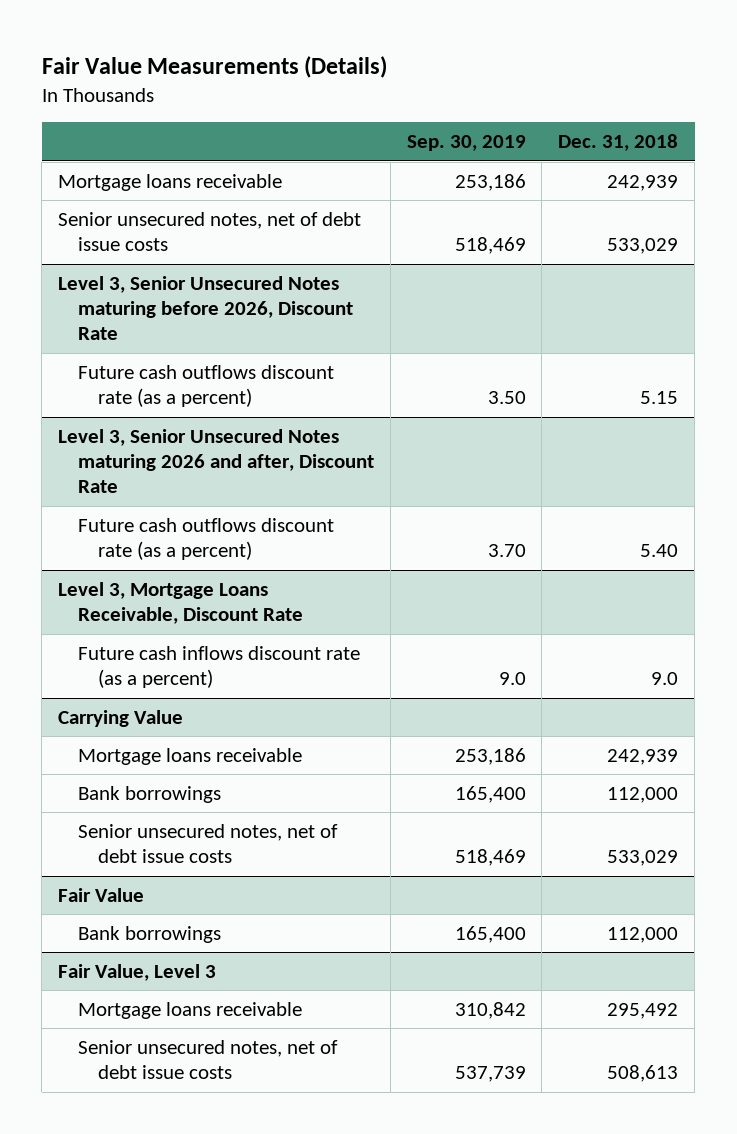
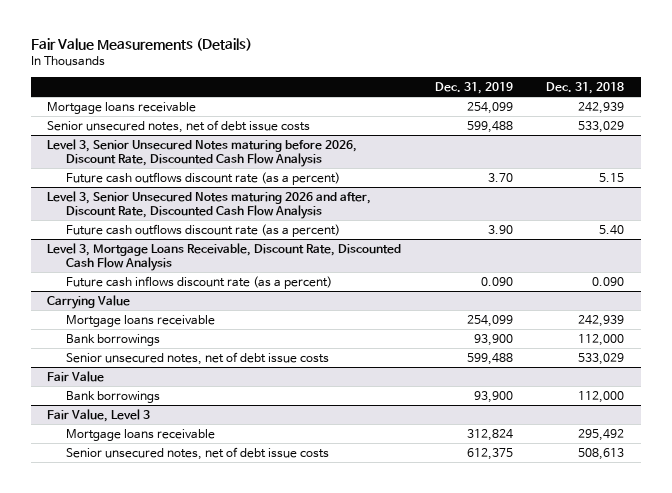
- | Sep. 30, 2019 | Dec. 31, 2018
+ | Dec. 31, 2019 | Dec. 31, 2018
- Level 3, Senior Unsecured Notes maturing before 2026, Discount Rate
+ Level 3, Senior Unsecured Notes maturing before 2026, Discount Rate, Discounted Cash Flow Analysis
- Level 3, Senior Unsecured Notes maturing 2026 and after, Discount Rate
+ Level 3, Senior Unsecured Notes maturing 2026 and after, Discount Rate, Discounted Cash Flow Analysis
- Level 3, Mortgage Loans Receivable, Discount Rate
- Future cash inflows discount rate (as a percent) | 9.0 | 9.0
+ Level 3, Mortgage Loans Receivable, Discount Rate, Discounted Cash Flow Analysis
+ Future cash inflows discount rate (as a percent) | 0.090 | 0.090

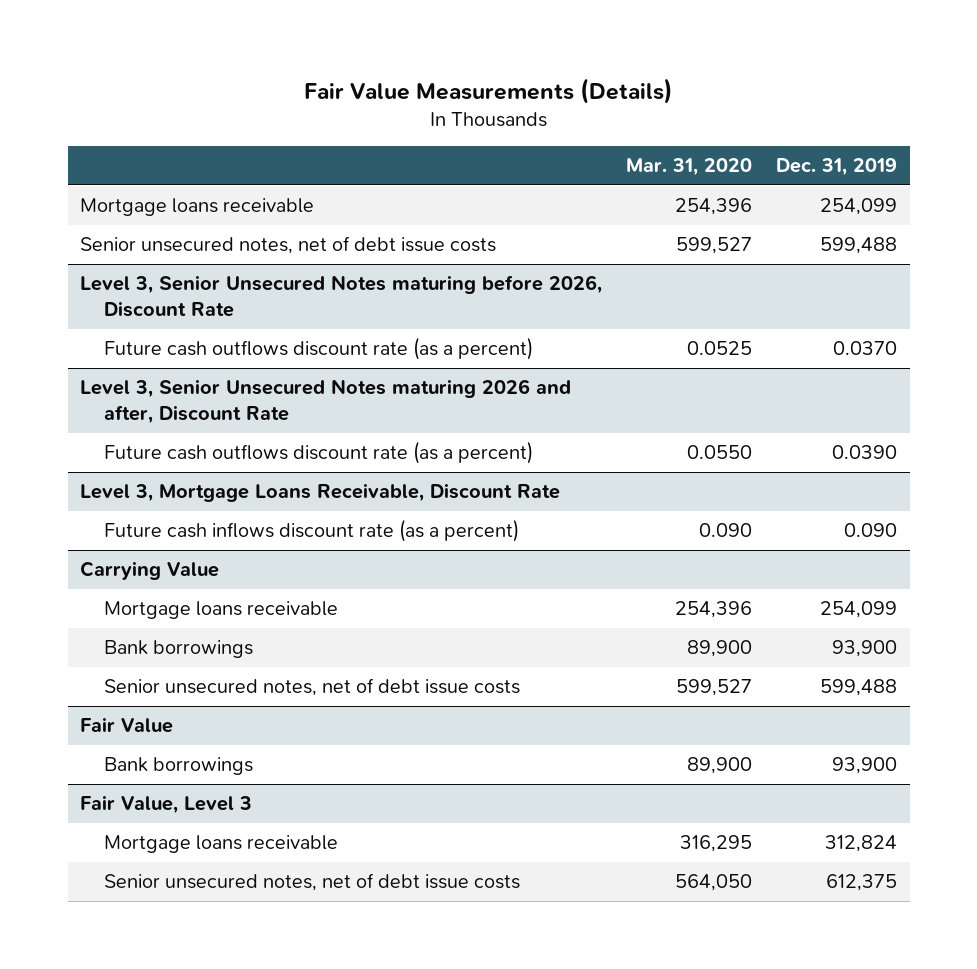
- | Dec. 31, 2019 | Dec. 31, 2018
+ | Mar. 31, 2020 | Dec. 31, 2019
- Level 3, Senior Unsecured Notes maturing before 2026, Discount Rate, Discounted Cash Flow Analysis
- Future cash outflows discount rate (as a percent) | 3.70 | 5.15
- Level 3, Senior Unsecured Notes maturing 2026 and after, Discount Rate, Discounted Cash Flow Analysis
- Future cash outflows discount rate (as a percent) | 3.90 | 5.40
- Level 3, Mortgage Loans Receivable, Discount Rate, Discounted Cash Flow Analysis
+ Level 3, Senior Unsecured Notes maturing before 2026, Discount Rate
+ Future cash outflows discount rate (as a percent) | 0.0525 | 0.0370
+ Level 3, Senior Unsecured Notes maturing 2026 and after, Discount Rate
+ Future cash outflows discount rate (as a percent) | 0.0550 | 0.0390
+ Level 3, Mortgage Loans Receivable, Discount Rate

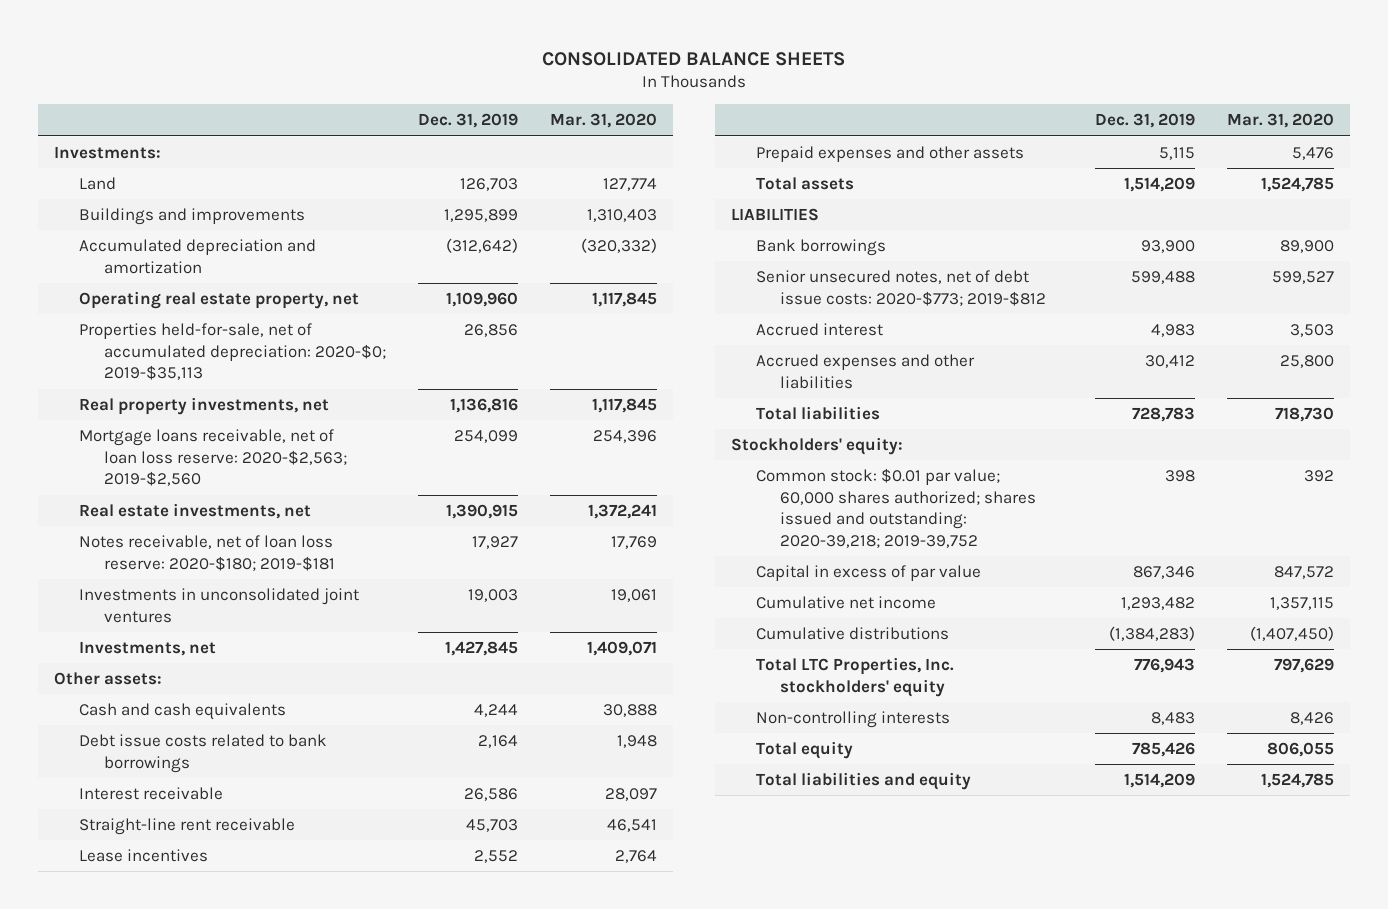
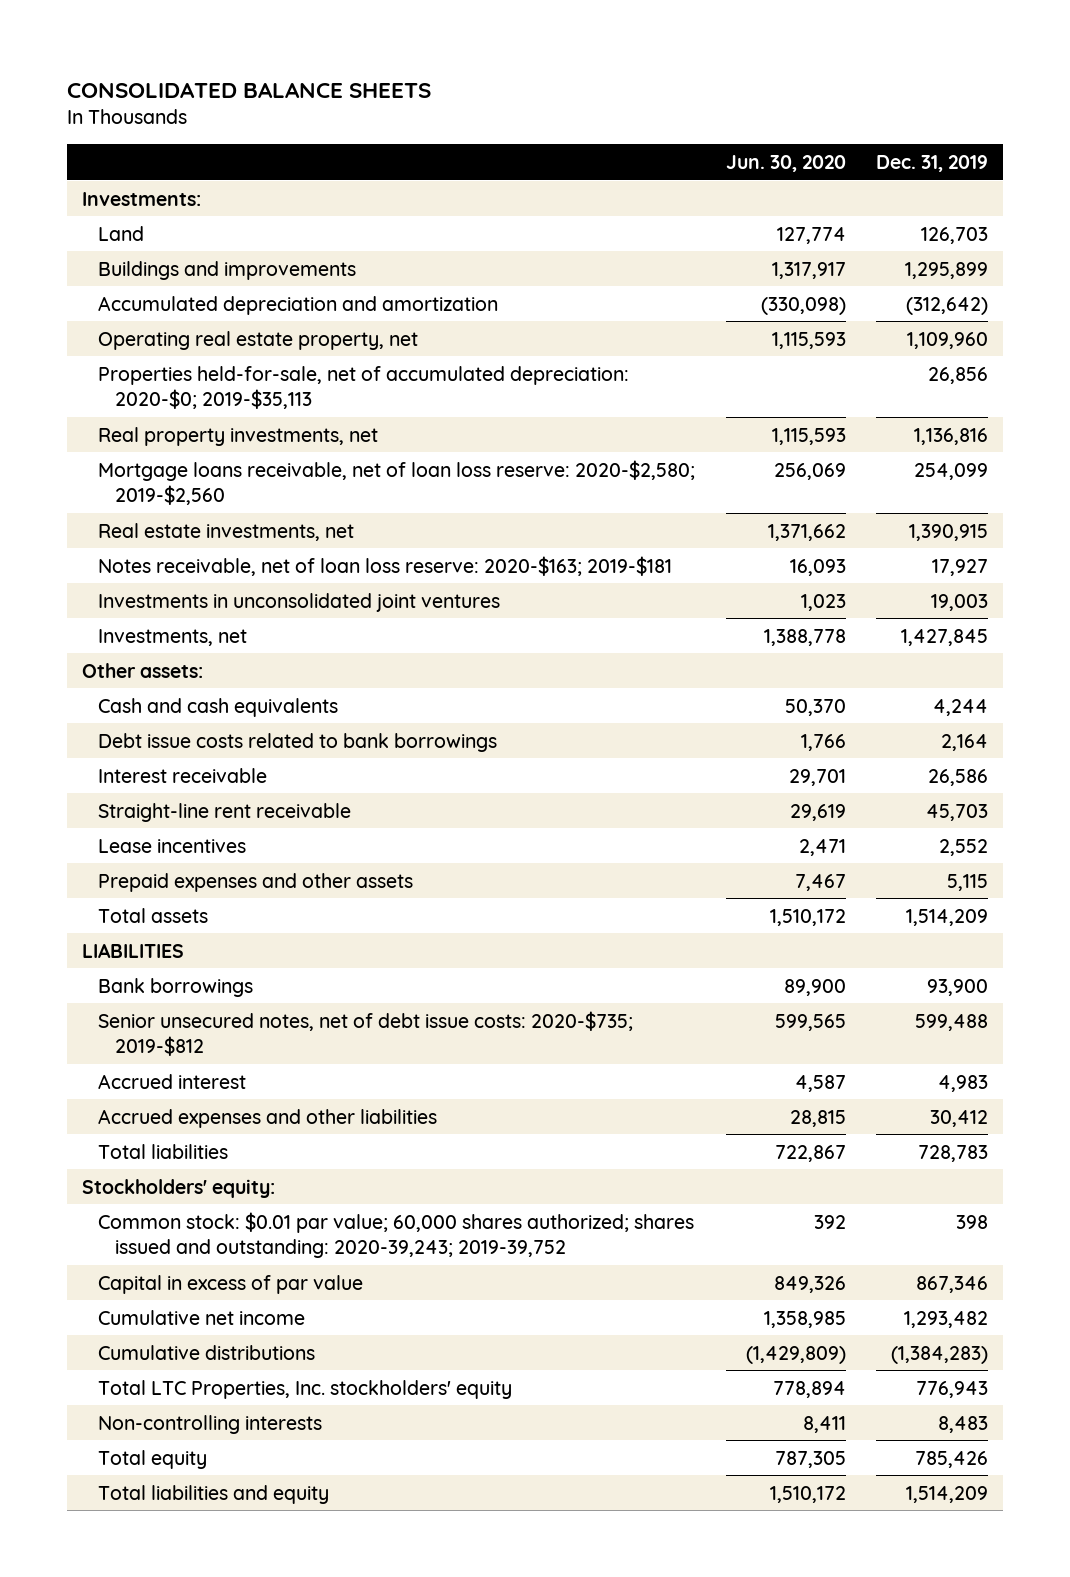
- | Dec. 31, 2019 | Mar. 31, 2020
+ | Jun. 30, 2020 | Dec. 31, 2019
- Mortgage loans receivable, net of loan loss reserve: 2020-$2,563; 2019-$2,560 | 254,099 | 254,396
+ Mortgage loans receivable, net of loan loss reserve: 2020-$2,580; 2019-$2,560 | 256,069 | 254,099
- Notes receivable, net of loan loss reserve: 2020-$180; 2019-$181 | 17,927 | 17,769
+ Notes receivable, net of loan loss reserve: 2020-$163; 2019-$181 | 16,093 | 17,927
- Senior unsecured notes, net of debt issue costs: 2020-$773; 2019-$812 | 599,488 | 599,527
+ Senior unsecured notes, net of debt issue costs: 2020-$735; 2019-$812 | 599,565 | 599,488
- Common stock: $0.01 par value; 60,000 shares authorized; shares issued and outstanding: 2020-39,218; 2019-39,752 | 398 | 392
+ Common stock: $0.01 par value; 60,000 shares authorized; shares issued and outstanding: 2020-39,243; 2019-39,752 | 392 | 398

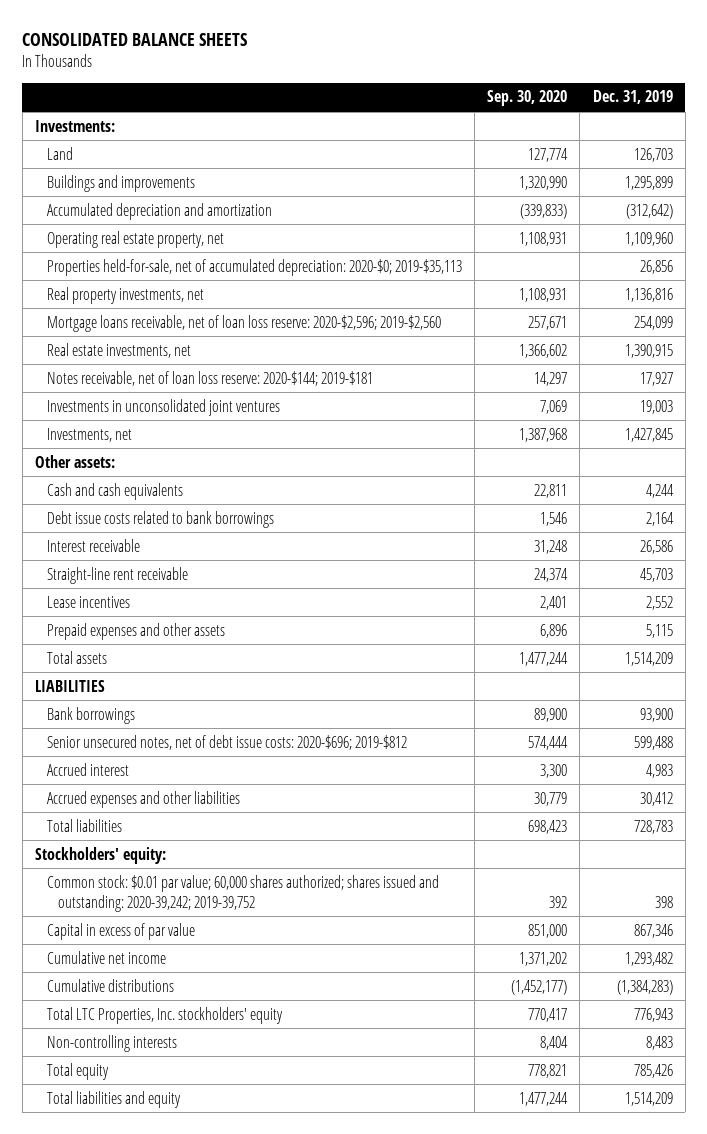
- | Jun. 30, 2020 | Dec. 31, 2019
+ | Sep. 30, 2020 | Dec. 31, 2019
- Mortgage loans receivable, net of loan loss reserve: 2020-$2,580; 2019-$2,560 | 256,069 | 254,099
+ Mortgage loans receivable, net of loan loss reserve: 2020-$2,596; 2019-$2,560 | 257,671 | 254,099
- Notes receivable, net of loan loss reserve: 2020-$163; 2019-$181 | 16,093 | 17,927
+ Notes receivable, net of loan loss reserve: 2020-$144; 2019-$181 | 14,297 | 17,927
- Senior unsecured notes, net of debt issue costs: 2020-$735; 2019-$812 | 599,565 | 599,488
+ Senior unsecured notes, net of debt issue costs: 2020-$696; 2019-$812 | 574,444 | 599,488
- Common stock: $0.01 par value; 60,000 shares authorized; shares issued and outstanding: 2020-39,243; 2019-39,752 | 392 | 398
+ Common stock: $0.01 par value; 60,000 shares authorized; shares issued and outstanding: 2020-39,242; 2019-39,752 | 392 | 398

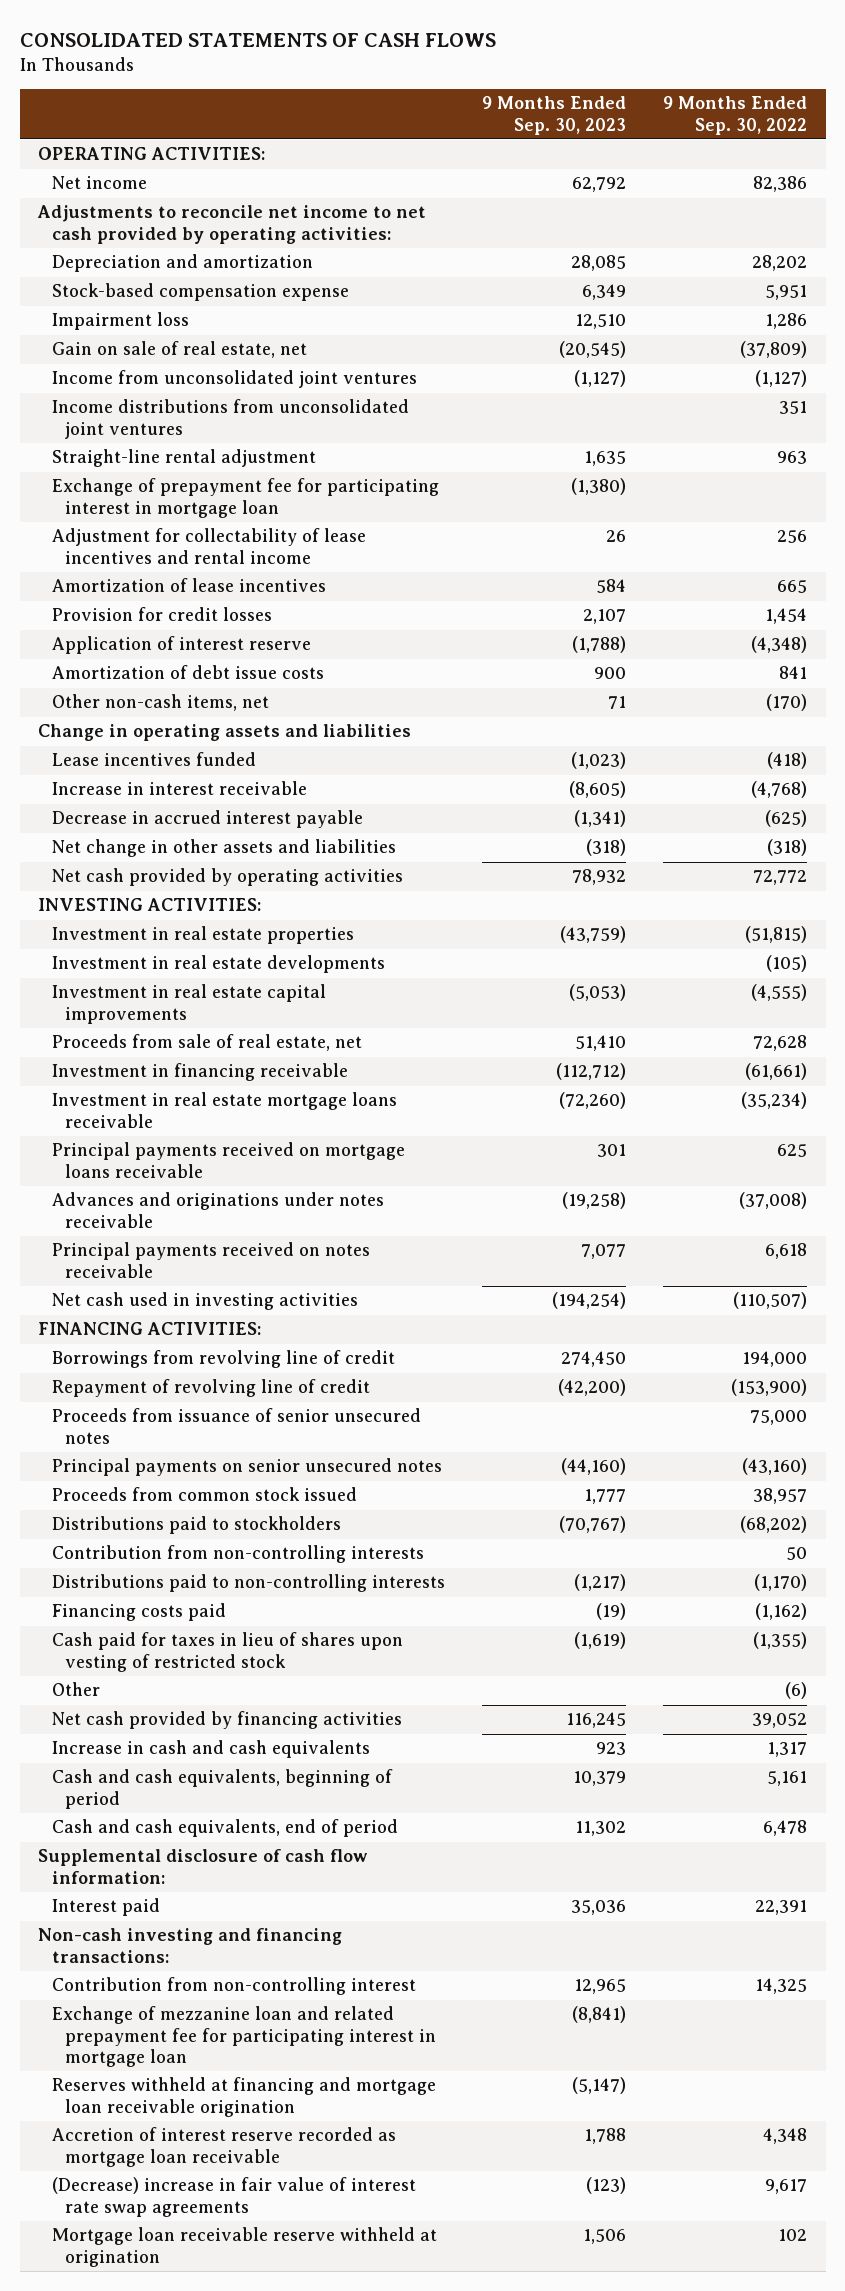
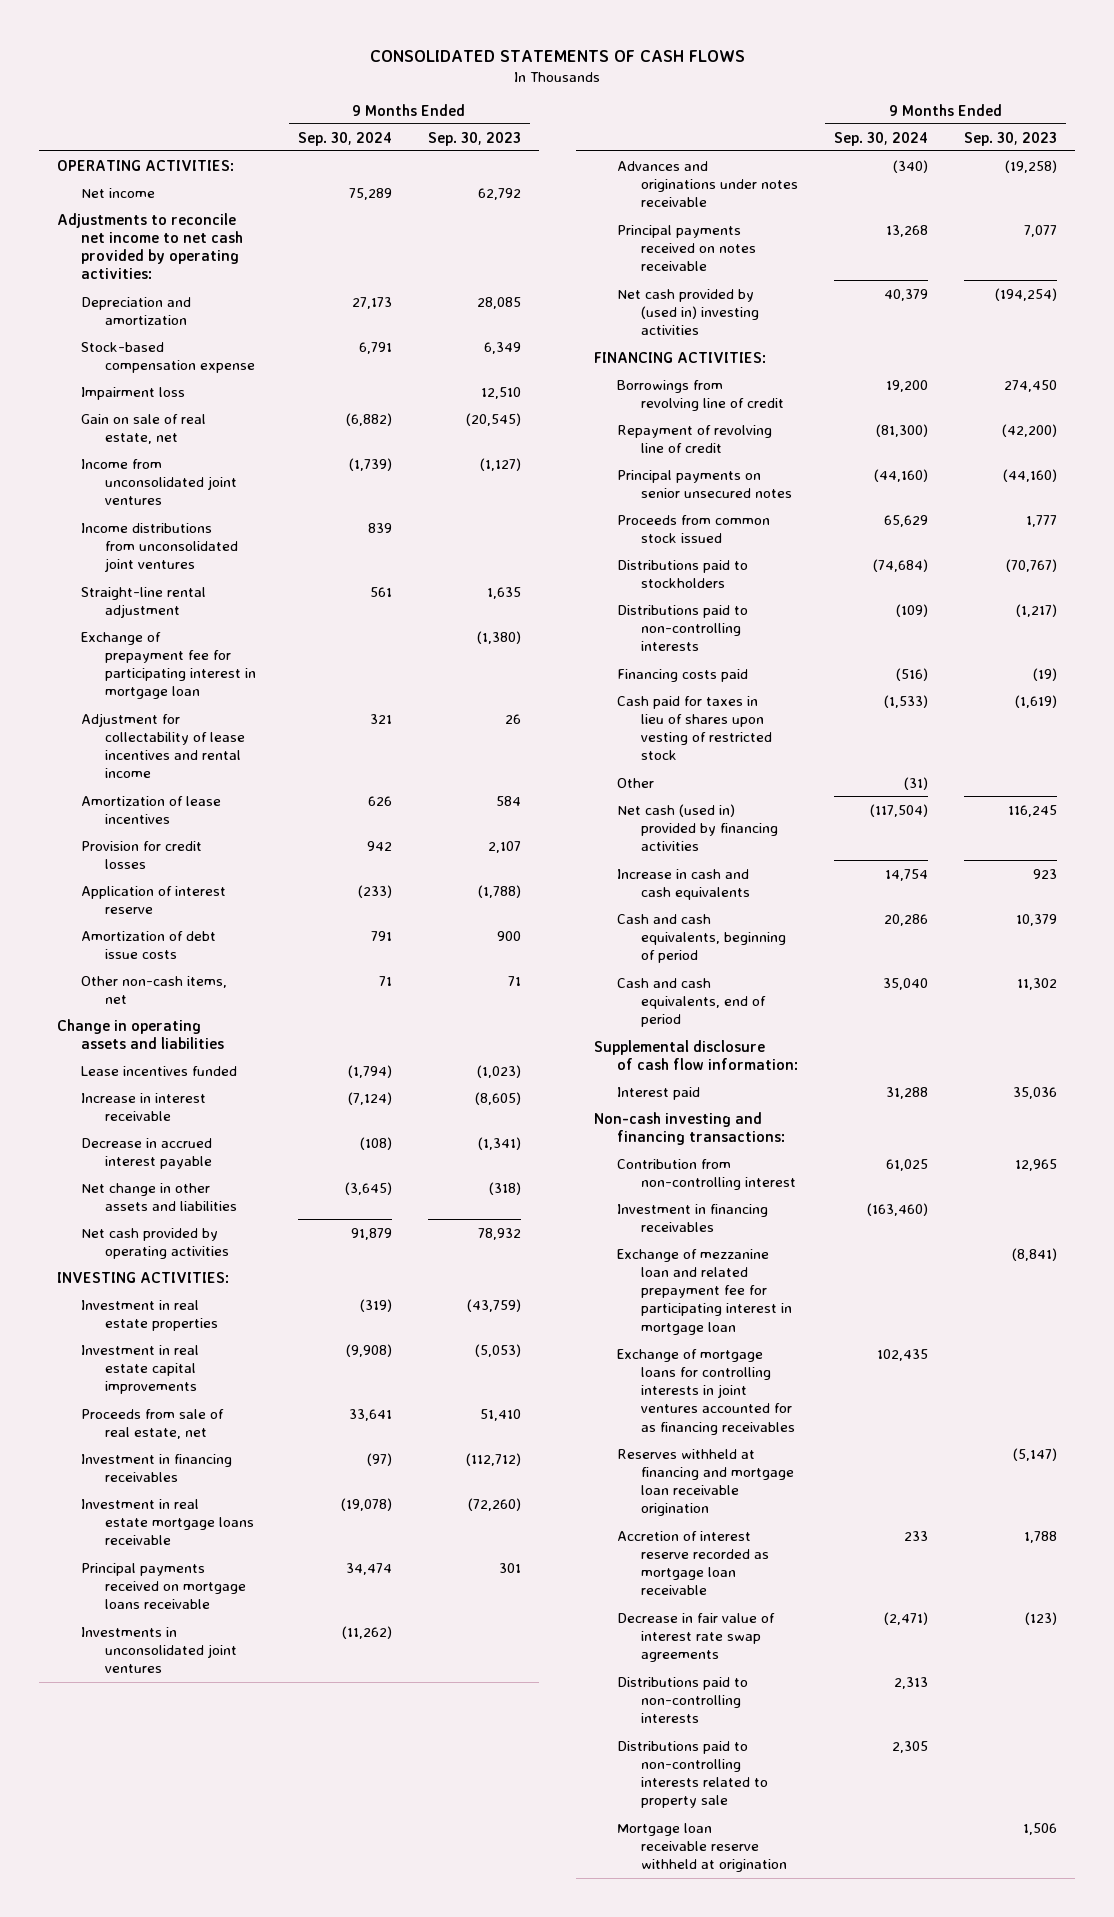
- | 9 Months Ended Sep. 30, 2023 | 9 Months Ended Sep. 30, 2022
+ | 9 Months Ended Sep. 30, 2024 | 9 Months Ended Sep. 30, 2023
- Investment in real estate developments | | (105)
- Investment in financing receivable | (112,712) | (61,661)
+ Investment in financing receivables | (97) | (112,712)
+ Investments in unconsolidated joint ventures | (11,262) |
- Net cash used in investing activities | (194,254) | (110,507)
+ Net cash provided by (used in) investing activities | 40,379 | (194,254)
- Proceeds from issuance of senior unsecured notes | | 75,000
- Contribution from non-controlling interests | | 50
- Net cash provided by financing activities | 116,245 | 39,052
+ Net cash (used in) provided by financing activities | (117,504) | 116,245
+ Investment in financing receivables | (163,460) |
+ Exchange of mortgage loans for controlling interests in joint ventures accounted for as financing receivables | 102,435 |
- (Decrease) increase in fair value of interest rate swap agreements | (123) | 9,617
+ Decrease in fair value of interest rate swap agreements | (2,471) | (123)
+ Distributions paid to non-controlling interests | 2,313 |
+ Distributions paid to non-controlling interests related to property sale | 2,305 |

